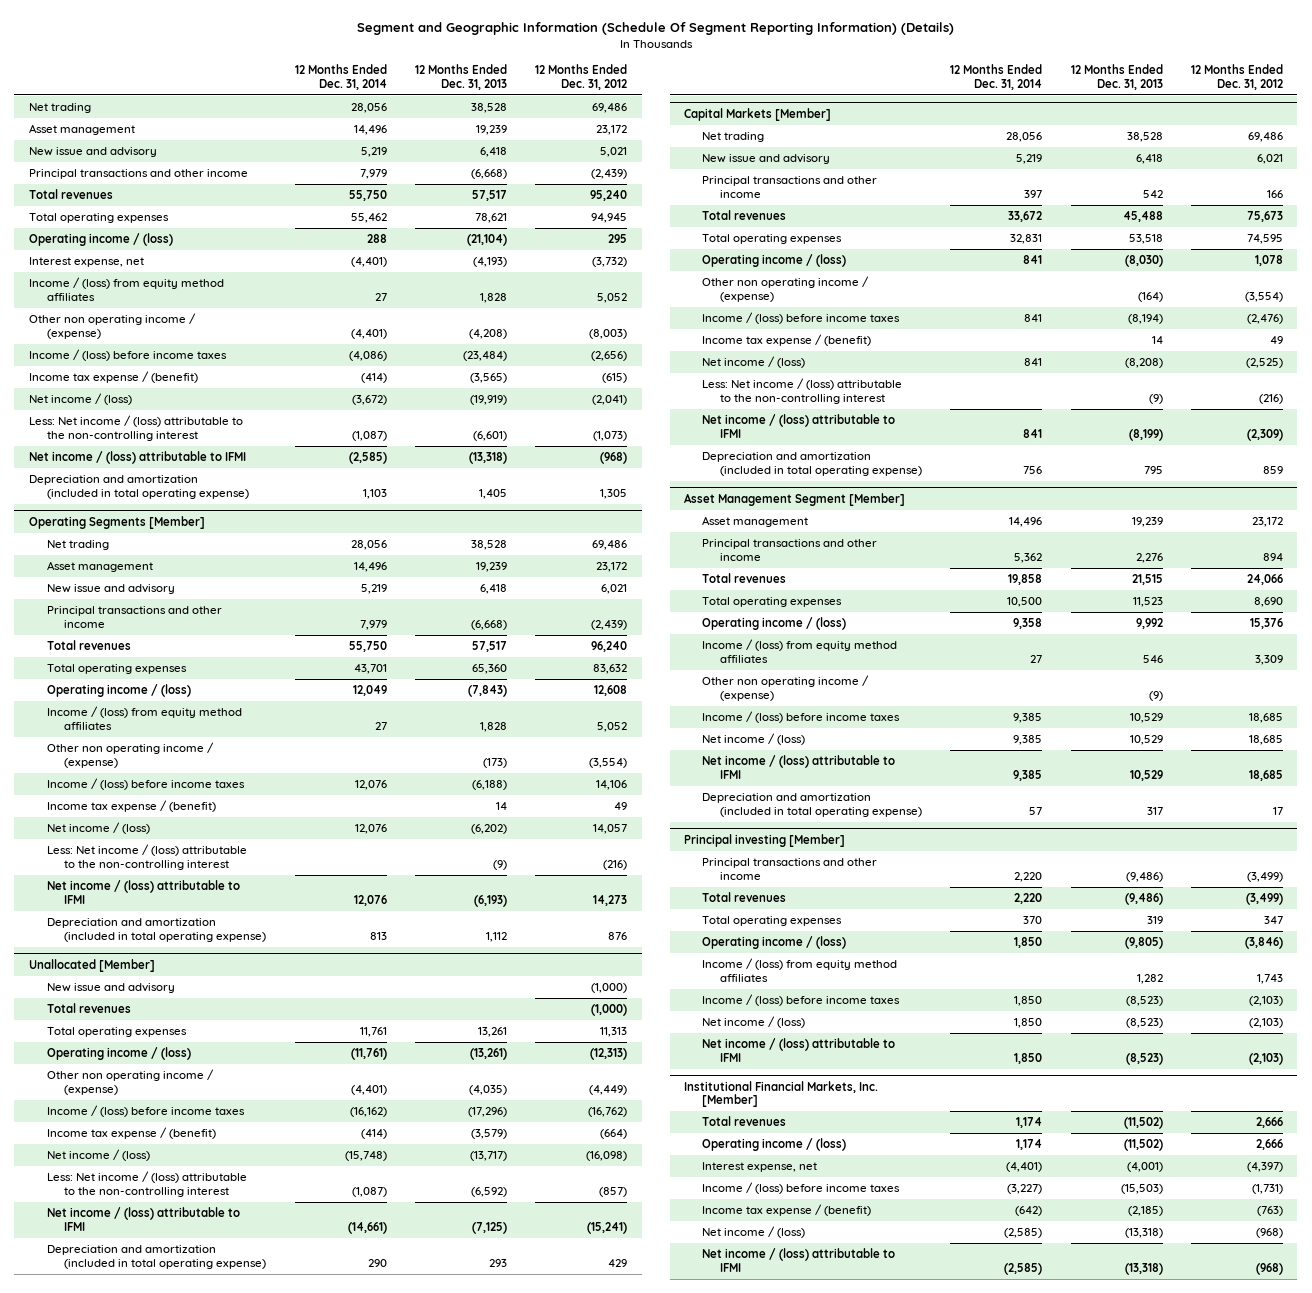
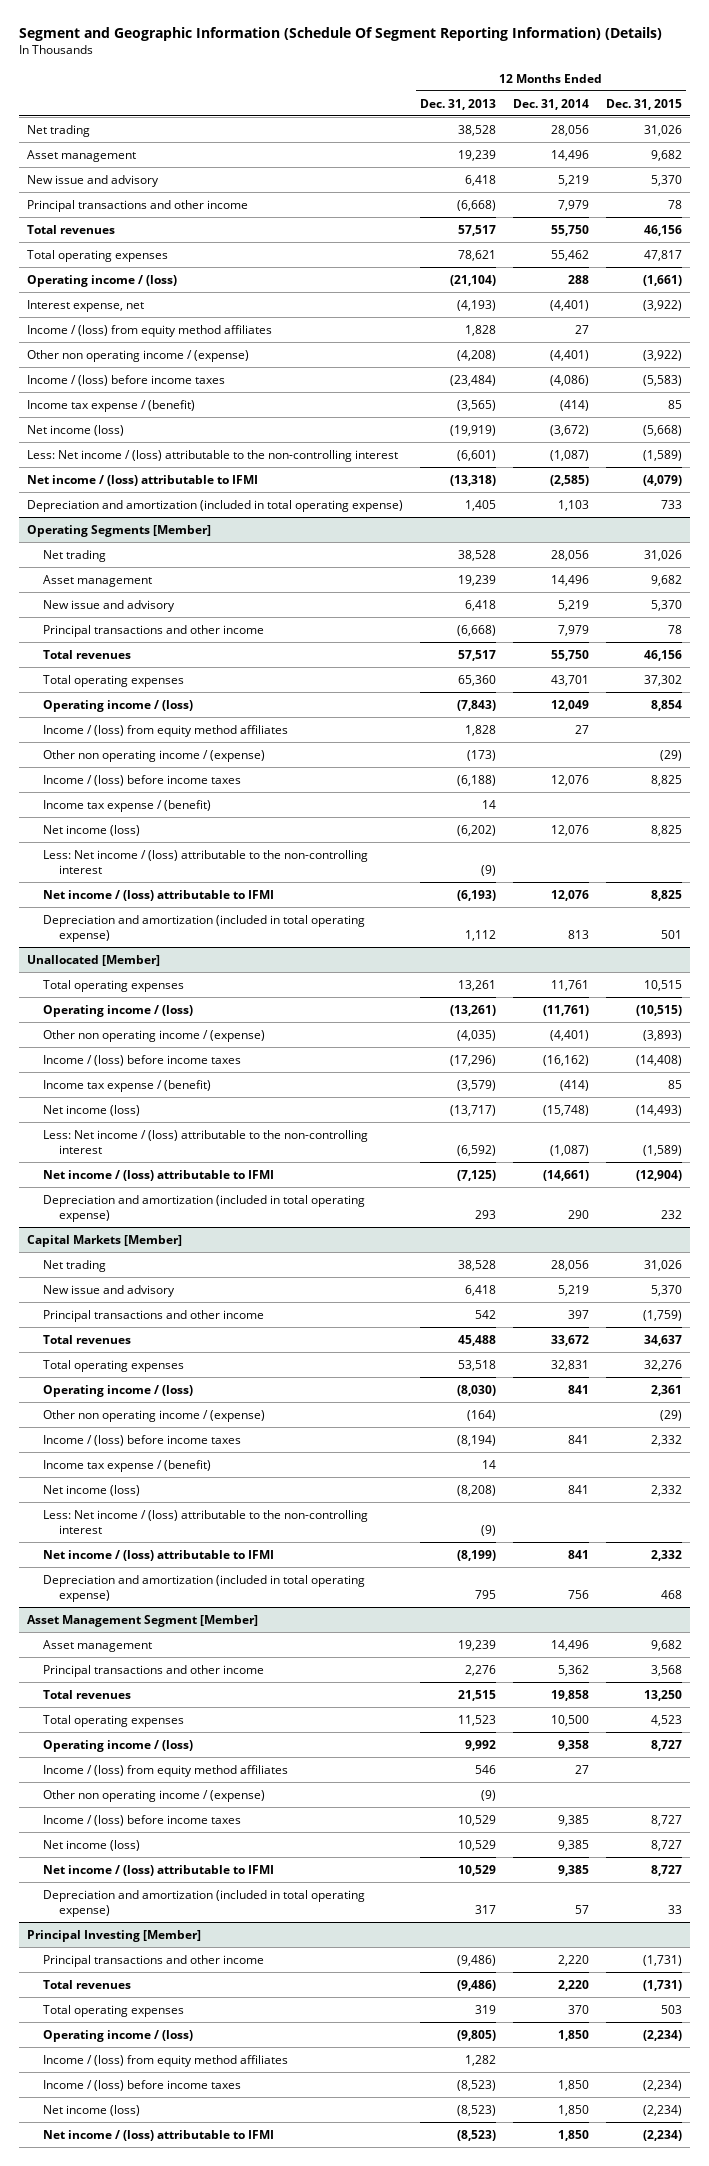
- | 12 Months Ended Dec. 31, 2014 | 12 Months Ended Dec. 31, 2013 | 12 Months Ended Dec. 31, 2012
+ | 12 Months Ended Dec. 31, 2013 | 12 Months Ended Dec. 31, 2014 | 12 Months Ended Dec. 31, 2015
- Net income / (loss) | (3,672) | (19,919) | (2,041)
+ Net income (loss) | (19,919) | (3,672) | (5,668)
@ Operating Segments [Member]
- Net income / (loss) | 12,076 | (6,202) | 14,057
+ Net income (loss) | (6,202) | 12,076 | 8,825
@ Unallocated [Member]
- New issue and advisory | | | (1,000)
- Total revenues | | | (1,000)
- Net income / (loss) | (15,748) | (13,717) | (16,098)
+ Net income (loss) | (13,717) | (15,748) | (14,493)
@ Capital Markets [Member]
- Net income / (loss) | 841 | (8,208) | (2,525)
+ Net income (loss) | (8,208) | 841 | 2,332
@ Asset Management Segment [Member]
- Net income / (loss) | 9,385 | 10,529 | 18,685
+ Net income (loss) | 10,529 | 9,385 | 8,727
- Principal investing [Member]
+ Principal Investing [Member]
- Net income / (loss) | 1,850 | (8,523) | (2,103)
+ Net income (loss) | (8,523) | 1,850 | (2,234)
- Institutional Financial Markets, Inc. [Member]
- Total revenues | 1,174 | (11,502) | 2,666
- Operating income / (loss) | 1,174 | (11,502) | 2,666
- Interest expense, net | (4,401) | (4,001) | (4,397)
- Income / (loss) before income taxes | (3,227) | (15,503) | (1,731)
- Income tax expense / (benefit) | (642) | (2,185) | (763)
- Net income / (loss) | (2,585) | (13,318) | (968)
- Net income / (loss) attributable to IFMI | (2,585) | (13,318) | (968)

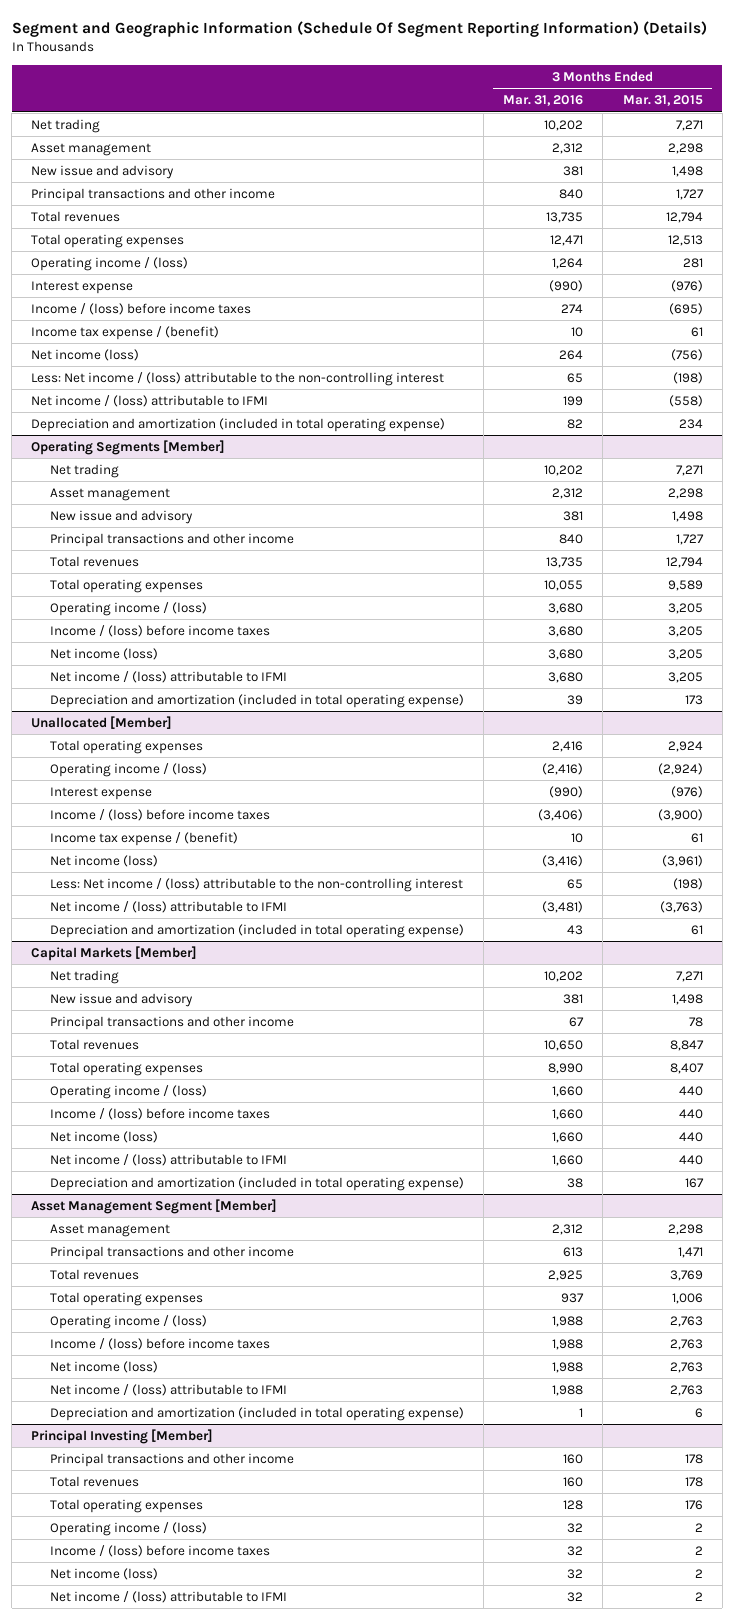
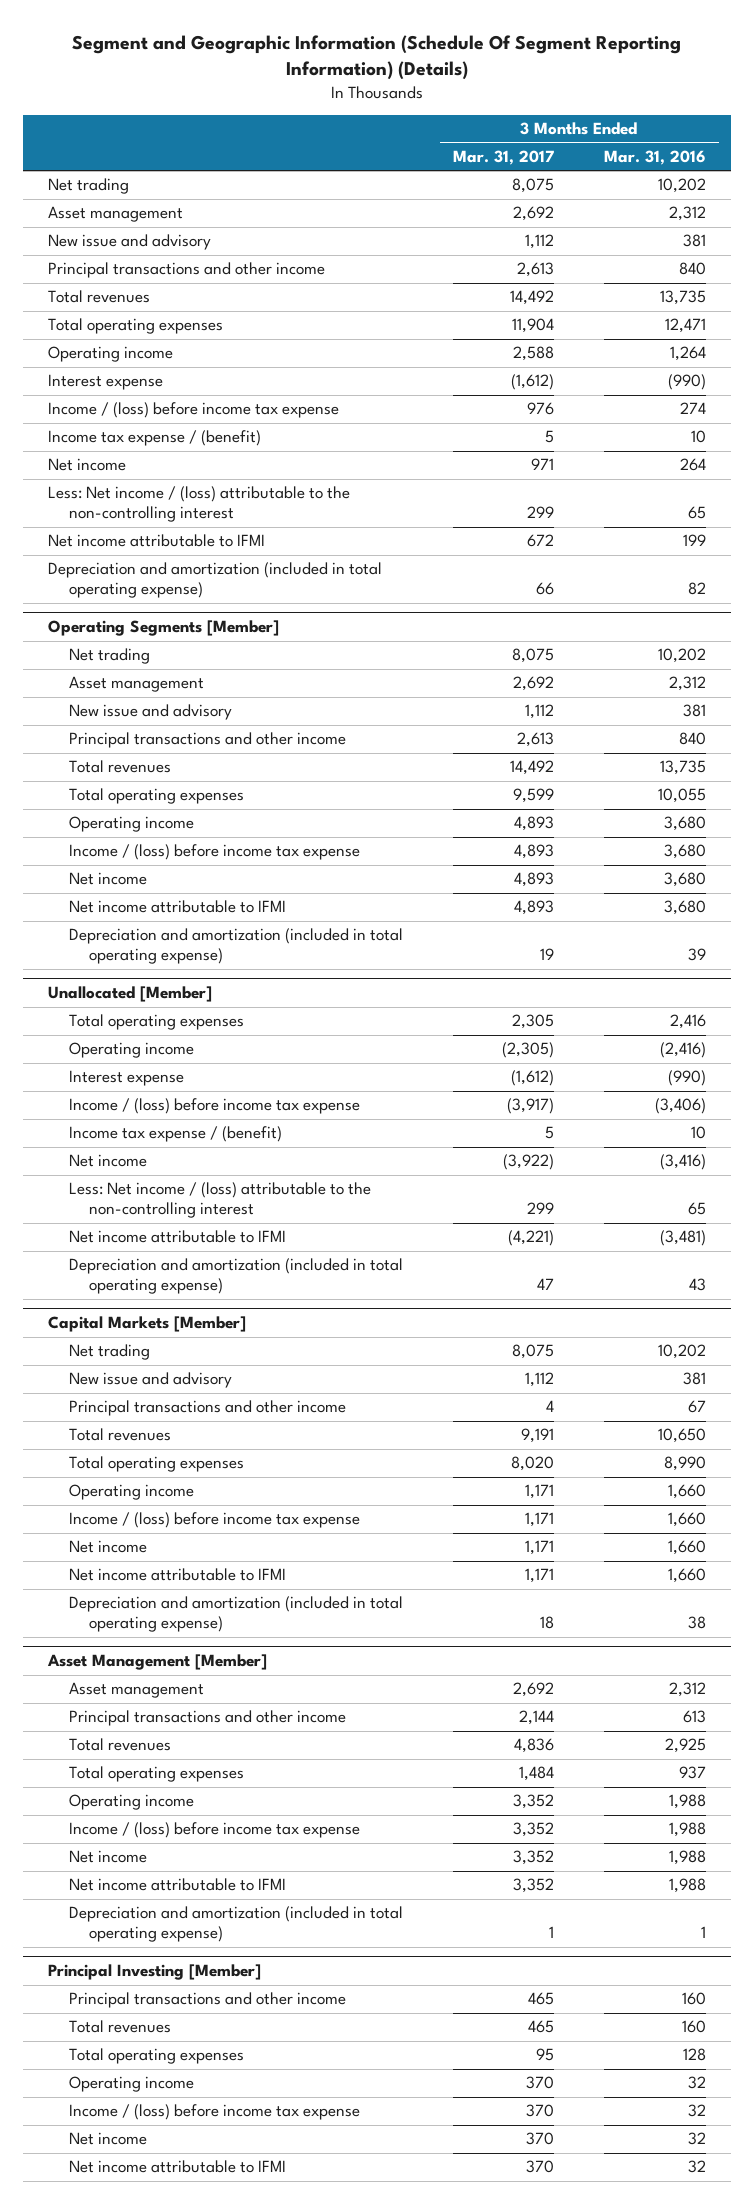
- | 3 Months Ended Mar. 31, 2016 | 3 Months Ended Mar. 31, 2015
+ | 3 Months Ended Mar. 31, 2017 | 3 Months Ended Mar. 31, 2016
- Operating income / (loss) | 1,264 | 281
+ Operating income | 2,588 | 1,264
- Income / (loss) before income taxes | 274 | (695)
+ Income / (loss) before income tax expense | 976 | 274
- Net income (loss) | 264 | (756)
+ Net income | 971 | 264
- Net income / (loss) attributable to IFMI | 199 | (558)
+ Net income attributable to IFMI | 672 | 199
@ Operating Segments [Member]
- Operating income / (loss) | 3,680 | 3,205
- Income / (loss) before income taxes | 3,680 | 3,205
- Net income (loss) | 3,680 | 3,205
- Net income / (loss) attributable to IFMI | 3,680 | 3,205
+ Operating income | 4,893 | 3,680
+ Income / (loss) before income tax expense | 4,893 | 3,680
+ Net income | 4,893 | 3,680
+ Net income attributable to IFMI | 4,893 | 3,680
@ Unallocated [Member]
- Operating income / (loss) | (2,416) | (2,924)
+ Operating income | (2,305) | (2,416)
- Income / (loss) before income taxes | (3,406) | (3,900)
+ Income / (loss) before income tax expense | (3,917) | (3,406)
- Net income (loss) | (3,416) | (3,961)
+ Net income | (3,922) | (3,416)
- Net income / (loss) attributable to IFMI | (3,481) | (3,763)
+ Net income attributable to IFMI | (4,221) | (3,481)
@ Capital Markets [Member]
- Operating income / (loss) | 1,660 | 440
- Income / (loss) before income taxes | 1,660 | 440
- Net income (loss) | 1,660 | 440
- Net income / (loss) attributable to IFMI | 1,660 | 440
+ Operating income | 1,171 | 1,660
+ Income / (loss) before income tax expense | 1,171 | 1,660
+ Net income | 1,171 | 1,660
+ Net income attributable to IFMI | 1,171 | 1,660
- Asset Management Segment [Member]
+ Asset Management [Member]
- Operating income / (loss) | 1,988 | 2,763
- Income / (loss) before income taxes | 1,988 | 2,763
- Net income (loss) | 1,988 | 2,763
- Net income / (loss) attributable to IFMI | 1,988 | 2,763
+ Operating income | 3,352 | 1,988
+ Income / (loss) before income tax expense | 3,352 | 1,988
+ Net income | 3,352 | 1,988
+ Net income attributable to IFMI | 3,352 | 1,988
@ Principal Investing [Member]
- Operating income / (loss) | 32 | 2
- Income / (loss) before income taxes | 32 | 2
- Net income (loss) | 32 | 2
- Net income / (loss) attributable to IFMI | 32 | 2
+ Operating income | 370 | 32
+ Income / (loss) before income tax expense | 370 | 32
+ Net income | 370 | 32
+ Net income attributable to IFMI | 370 | 32

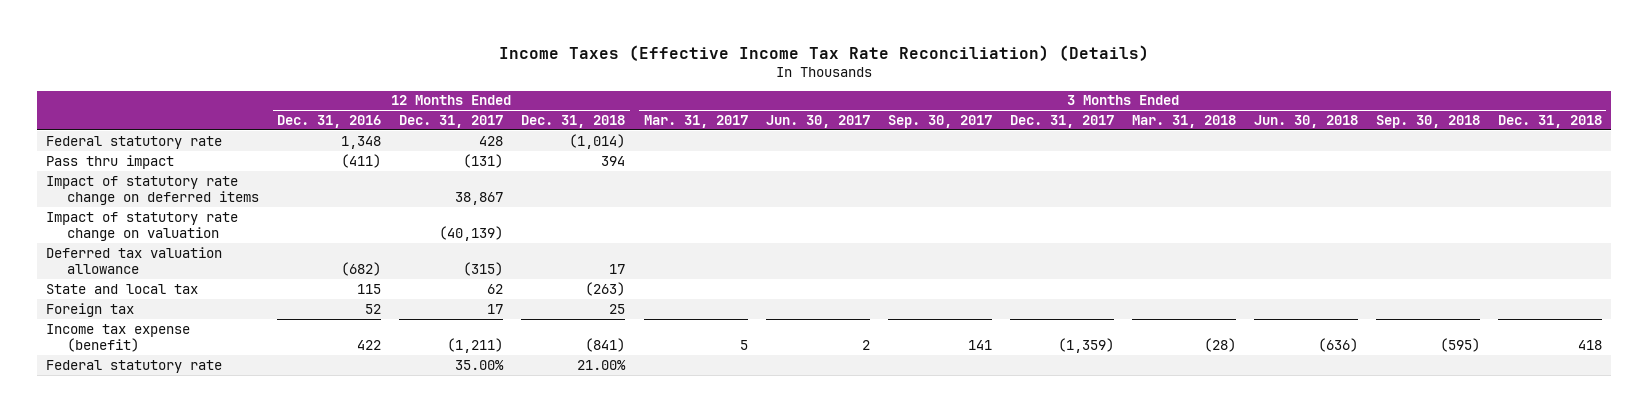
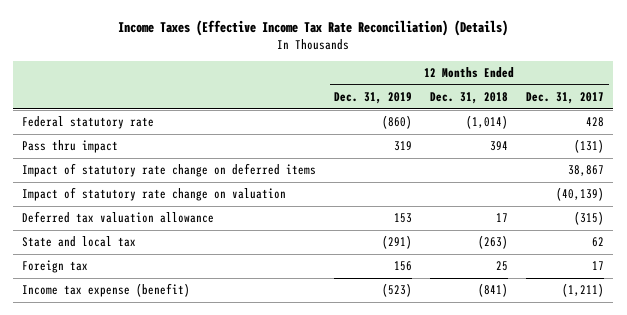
- | 12 Months Ended Dec. 31, 2016 | 12 Months Ended Dec. 31, 2017 | 12 Months Ended Dec. 31, 2018 | 3 Months Ended Mar. 31, 2017 | 3 Months Ended Jun. 30, 2017 | 3 Months Ended Sep. 30, 2017 | 3 Months Ended Dec. 31, 2017 | 3 Months Ended Mar. 31, 2018 | 3 Months Ended Jun. 30, 2018 | 3 Months Ended Sep. 30, 2018 | 3 Months Ended Dec. 31, 2018
+ | 12 Months Ended Dec. 31, 2019 | 12 Months Ended Dec. 31, 2018 | 12 Months Ended Dec. 31, 2017
- Federal statutory rate | | 35.00% | 21.00% | | | | | | | |

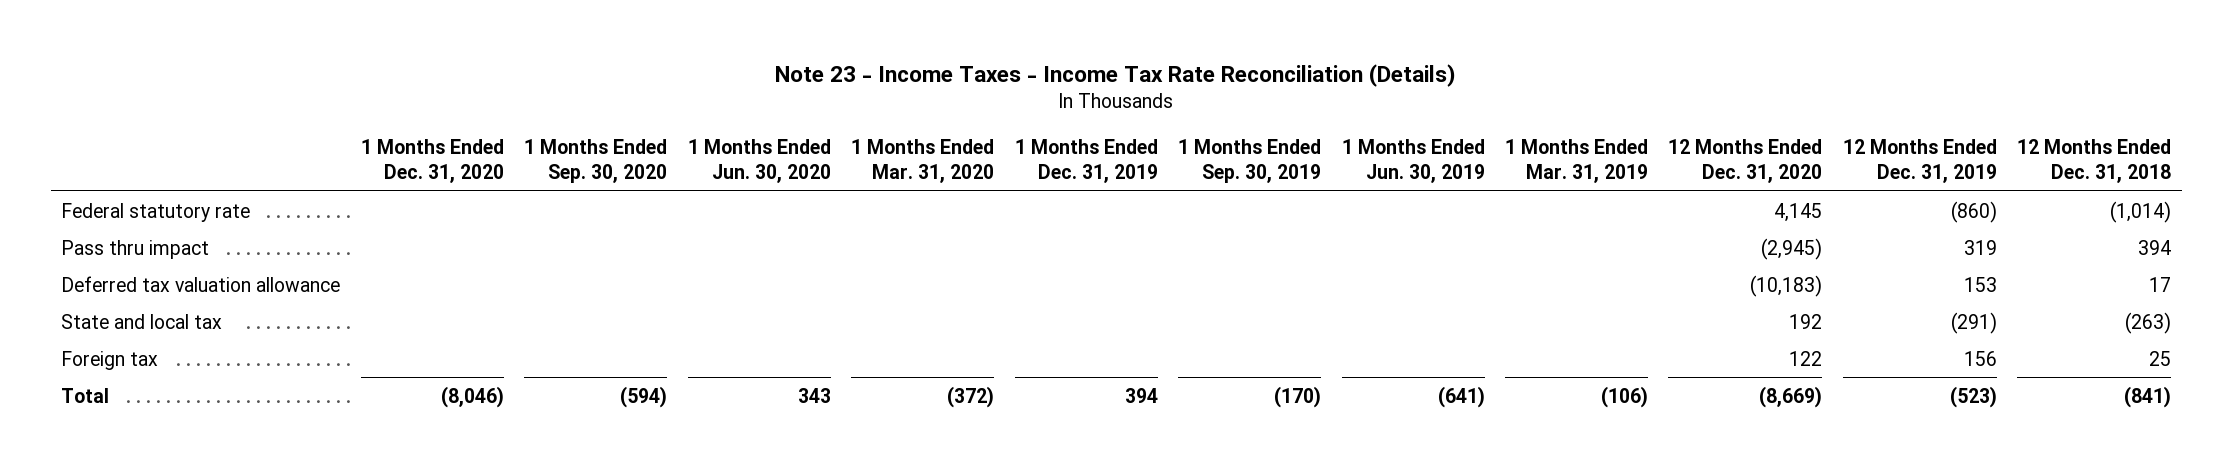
- Income Taxes (Effective Income Tax Rate Reconciliation) (Details)
+ Note 23 - Income Taxes - Income Tax Rate Reconciliation (Details)
- | 12 Months Ended Dec. 31, 2019 | 12 Months Ended Dec. 31, 2018 | 12 Months Ended Dec. 31, 2017
+ | 1 Months Ended Dec. 31, 2020 | 1 Months Ended Sep. 30, 2020 | 1 Months Ended Jun. 30, 2020 | 1 Months Ended Mar. 31, 2020 | 1 Months Ended Dec. 31, 2019 | 1 Months Ended Sep. 30, 2019 | 1 Months Ended Jun. 30, 2019 | 1 Months Ended Mar. 31, 2019 | 12 Months Ended Dec. 31, 2020 | 12 Months Ended Dec. 31, 2019 | 12 Months Ended Dec. 31, 2018
- Impact of statutory rate change on deferred items | | | 38,867
- Impact of statutory rate change on valuation | | | (40,139)
- Income tax expense (benefit) | (523) | (841) | (1,211)
+ Total | (8,046) | (594) | 343 | (372) | 394 | (170) | (641) | (106) | (8,669) | (523) | (841)

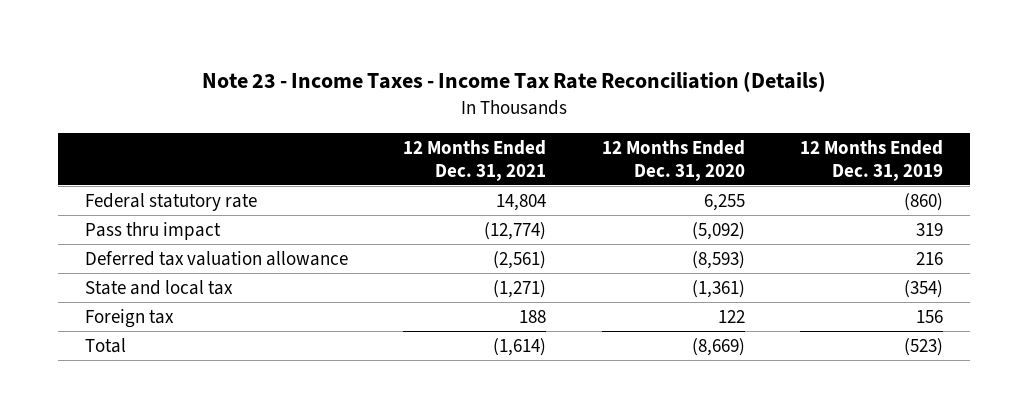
- | 1 Months Ended Dec. 31, 2020 | 1 Months Ended Sep. 30, 2020 | 1 Months Ended Jun. 30, 2020 | 1 Months Ended Mar. 31, 2020 | 1 Months Ended Dec. 31, 2019 | 1 Months Ended Sep. 30, 2019 | 1 Months Ended Jun. 30, 2019 | 1 Months Ended Mar. 31, 2019 | 12 Months Ended Dec. 31, 2020 | 12 Months Ended Dec. 31, 2019 | 12 Months Ended Dec. 31, 2018
+ | 12 Months Ended Dec. 31, 2021 | 12 Months Ended Dec. 31, 2020 | 12 Months Ended Dec. 31, 2019
- Federal statutory rate | | | | | | | | | 4,145 | (860) | (1,014)
- Pass thru impact | | | | | | | | | (2,945) | 319 | 394
- Deferred tax valuation allowance | | | | | | | | | (10,183) | 153 | 17
- State and local tax | | | | | | | | | 192 | (291) | (263)
+ Federal statutory rate | 14,804 | 6,255 | (860)
+ Pass thru impact | (12,774) | (5,092) | 319
+ Deferred tax valuation allowance | (2,561) | (8,593) | 216
+ State and local tax | (1,271) | (1,361) | (354)

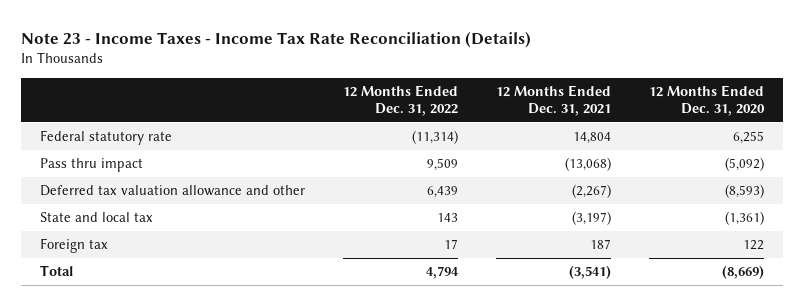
- | 12 Months Ended Dec. 31, 2021 | 12 Months Ended Dec. 31, 2020 | 12 Months Ended Dec. 31, 2019
+ | 12 Months Ended Dec. 31, 2022 | 12 Months Ended Dec. 31, 2021 | 12 Months Ended Dec. 31, 2020
- Pass thru impact | (12,774) | (5,092) | 319
- Deferred tax valuation allowance | (2,561) | (8,593) | 216
- State and local tax | (1,271) | (1,361) | (354)
- Foreign tax | 188 | 122 | 156
- Total | (1,614) | (8,669) | (523)
+ Pass thru impact | 9,509 | (13,068) | (5,092)
+ Deferred tax valuation allowance and other | 6,439 | (2,267) | (8,593)
+ State and local tax | 143 | (3,197) | (1,361)
+ Foreign tax | 17 | 187 | 122
+ Total | 4,794 | (3,541) | (8,669)

